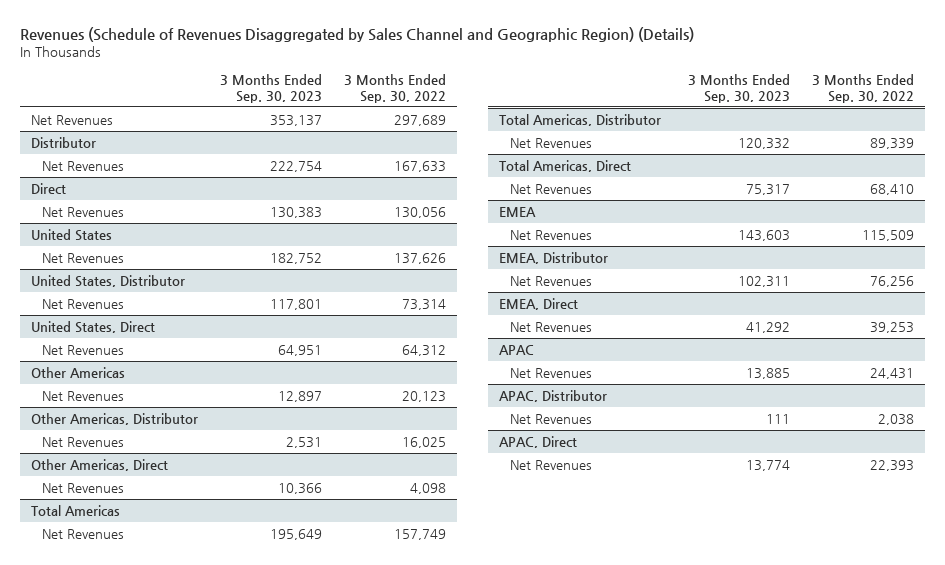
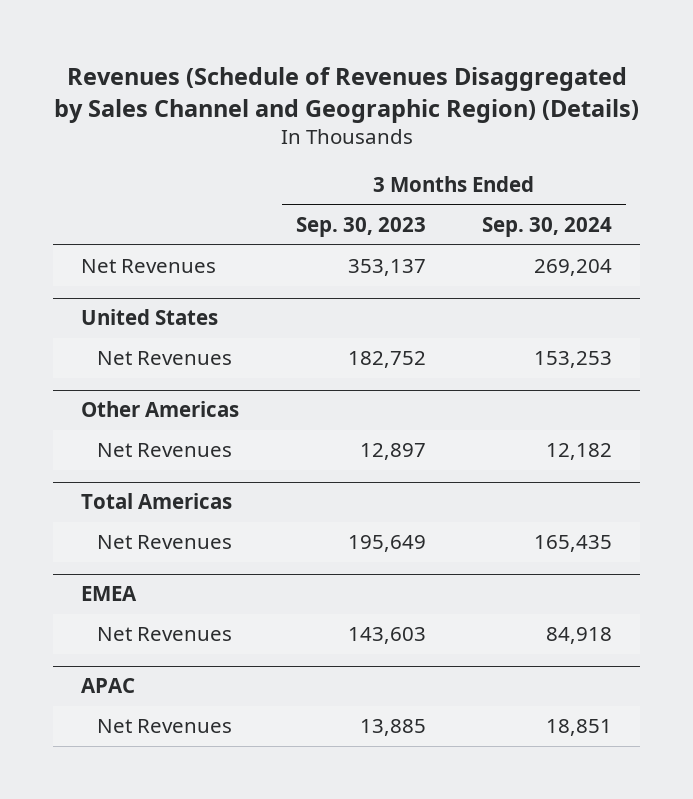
- | 3 Months Ended Sep. 30, 2023 | 3 Months Ended Sep. 30, 2022
+ | 3 Months Ended Sep. 30, 2023 | 3 Months Ended Sep. 30, 2024
- Distributor
- Net Revenues | 222,754 | 167,633
- Direct
- Net Revenues | 130,383 | 130,056
- United States, Distributor
- Net Revenues | 117,801 | 73,314
- United States, Direct
- Net Revenues | 64,951 | 64,312
- Other Americas, Distributor
- Net Revenues | 2,531 | 16,025
- Other Americas, Direct
- Net Revenues | 10,366 | 4,098
- Total Americas, Distributor
- Net Revenues | 120,332 | 89,339
- Total Americas, Direct
- Net Revenues | 75,317 | 68,410
- EMEA, Distributor
- Net Revenues | 102,311 | 76,256
- EMEA, Direct
- Net Revenues | 41,292 | 39,253
- APAC, Distributor
- Net Revenues | 111 | 2,038
- APAC, Direct
- Net Revenues | 13,774 | 22,393

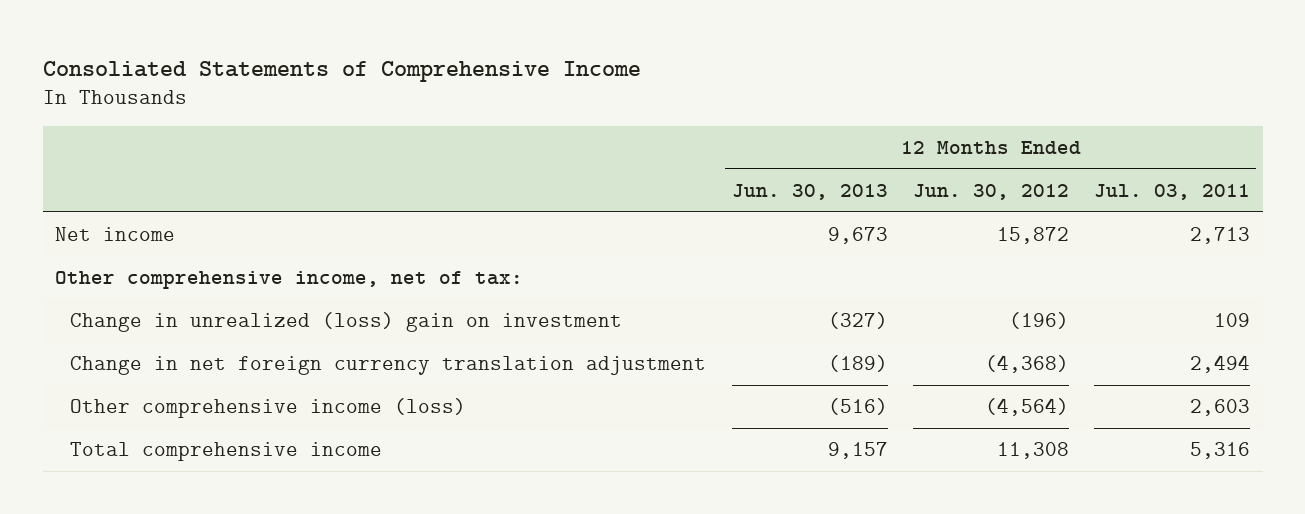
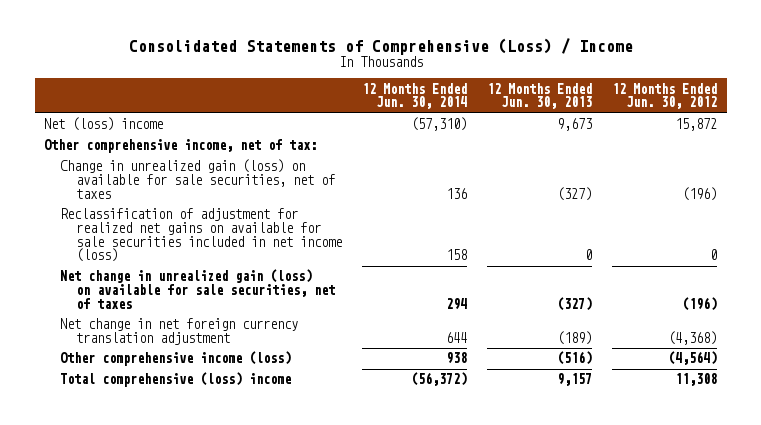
- Consoliated Statements of Comprehensive Income
+ Consolidated Statements of Comprehensive (Loss) / Income
- | 12 Months Ended Jun. 30, 2013 | 12 Months Ended Jun. 30, 2012 | 12 Months Ended Jul. 03, 2011
+ | 12 Months Ended Jun. 30, 2014 | 12 Months Ended Jun. 30, 2013 | 12 Months Ended Jun. 30, 2012
- Net income | 9,673 | 15,872 | 2,713
+ Net (loss) income | (57,310) | 9,673 | 15,872
- Change in unrealized (loss) gain on investment | (327) | (196) | 109
- Change in net foreign currency translation adjustment | (189) | (4,368) | 2,494
+ Change in unrealized gain (loss) on available for sale securities, net of taxes | 136 | (327) | (196)
+ Reclassification of adjustment for realized net gains on available for sale securities included in net income (loss) | 158 | 0 | 0
+ Net change in unrealized gain (loss) on available for sale securities, net of taxes | 294 | (327) | (196)
+ Net change in net foreign currency translation adjustment | 644 | (189) | (4,368)
- Total comprehensive income | 9,157 | 11,308 | 5,316
+ Total comprehensive (loss) income | (56,372) | 9,157 | 11,308

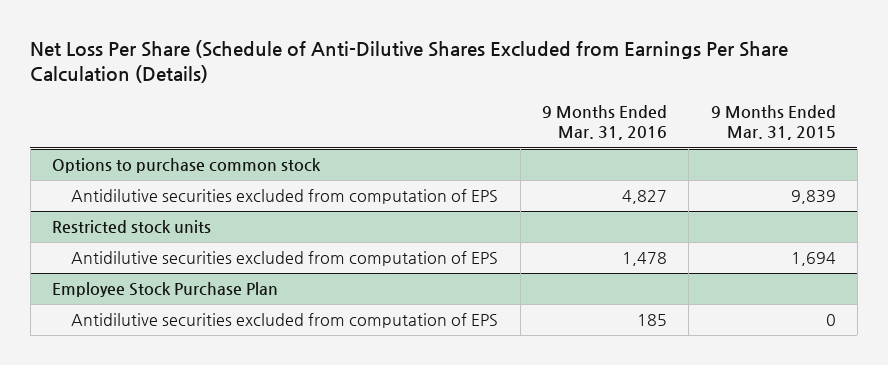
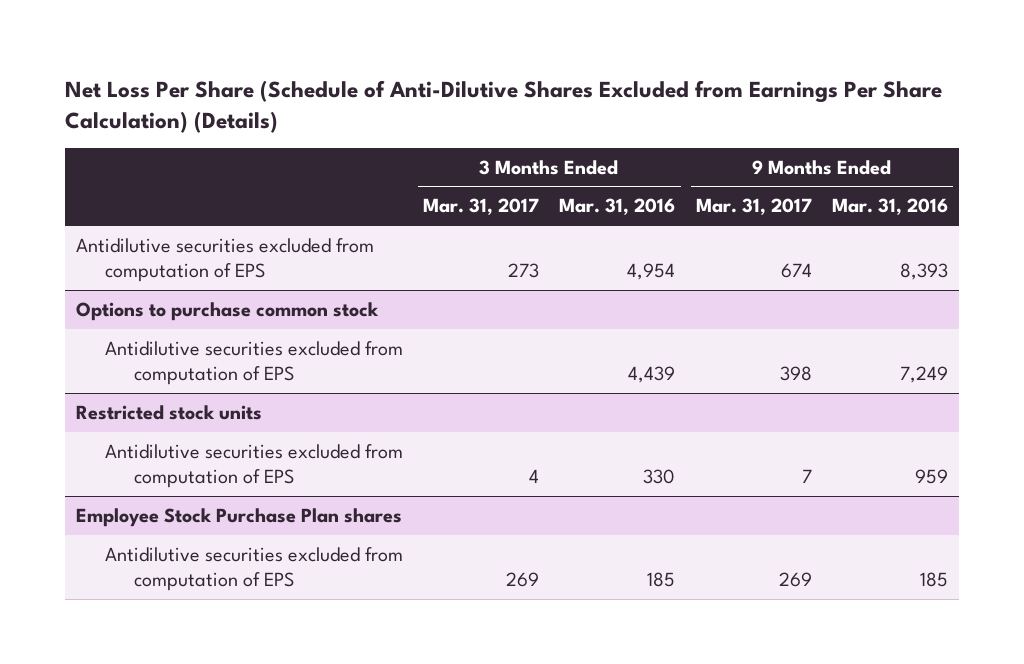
- Net Loss Per Share (Schedule of Anti-Dilutive Shares Excluded from Earnings Per Share Calculation (Details)
+ Net Loss Per Share (Schedule of Anti-Dilutive Shares Excluded from Earnings Per Share Calculation) (Details)
- | 9 Months Ended Mar. 31, 2016 | 9 Months Ended Mar. 31, 2015
+ | 3 Months Ended Mar. 31, 2017 | 3 Months Ended Mar. 31, 2016 | 9 Months Ended Mar. 31, 2017 | 9 Months Ended Mar. 31, 2016
+ Antidilutive securities excluded from computation of EPS | 273 | 4,954 | 674 | 8,393
@ Options to purchase common stock
- Antidilutive securities excluded from computation of EPS | 4,827 | 9,839
+ Antidilutive securities excluded from computation of EPS | | 4,439 | 398 | 7,249
@ Restricted stock units
- Antidilutive securities excluded from computation of EPS | 1,478 | 1,694
- Employee Stock Purchase Plan
@ Restricted stock units
+ Antidilutive securities excluded from computation of EPS | 4 | 330 | 7 | 959
+ Employee Stock Purchase Plan shares

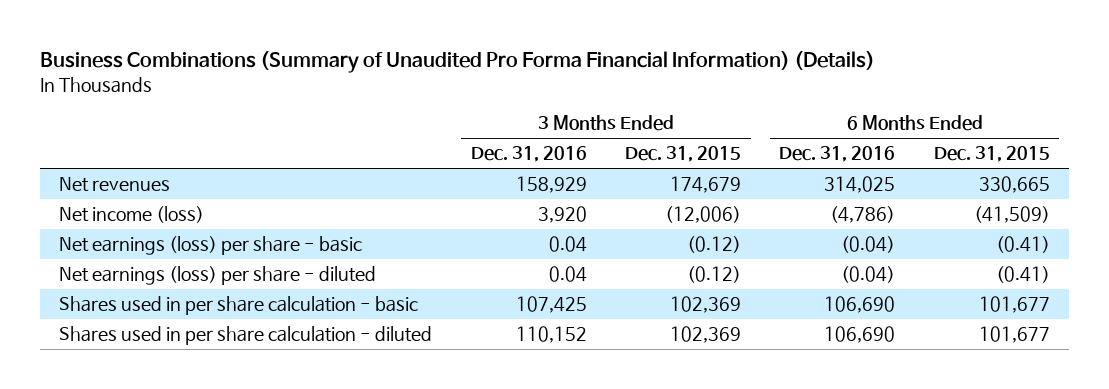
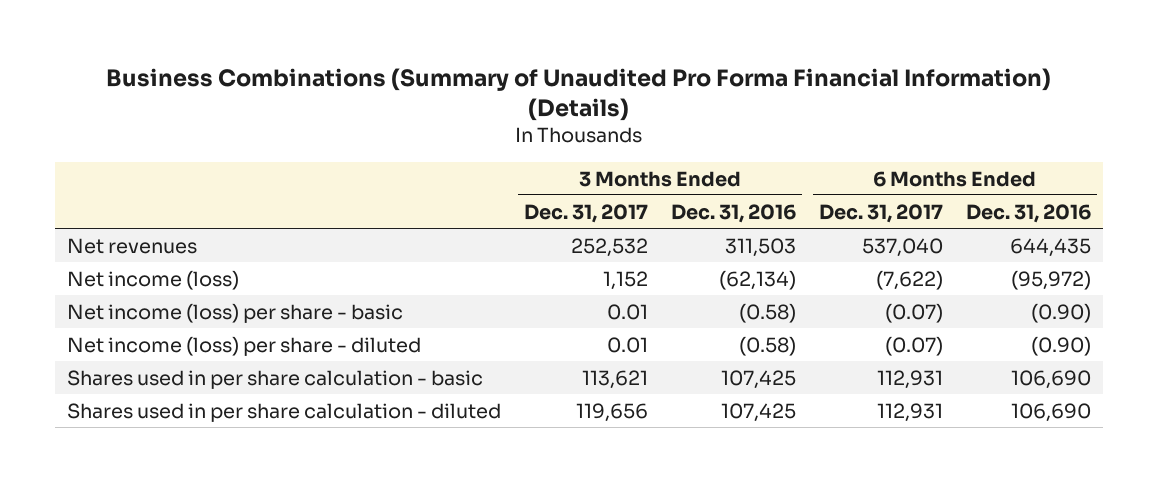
- | 3 Months Ended Dec. 31, 2016 | 3 Months Ended Dec. 31, 2015 | 6 Months Ended Dec. 31, 2016 | 6 Months Ended Dec. 31, 2015
+ | 3 Months Ended Dec. 31, 2017 | 3 Months Ended Dec. 31, 2016 | 6 Months Ended Dec. 31, 2017 | 6 Months Ended Dec. 31, 2016
- Net revenues | 158,929 | 174,679 | 314,025 | 330,665
- Net income (loss) | 3,920 | (12,006) | (4,786) | (41,509)
- Net earnings (loss) per share - basic | 0.04 | (0.12) | (0.04) | (0.41)
- Net earnings (loss) per share - diluted | 0.04 | (0.12) | (0.04) | (0.41)
+ Net revenues | 252,532 | 311,503 | 537,040 | 644,435
+ Net income (loss) | 1,152 | (62,134) | (7,622) | (95,972)
+ Net income (loss) per share - basic | 0.01 | (0.58) | (0.07) | (0.90)
+ Net income (loss) per share - diluted | 0.01 | (0.58) | (0.07) | (0.90)
- Shares used in per share calculation - diluted | 110,152 | 102,369 | 106,690 | 101,677
+ Shares used in per share calculation - diluted | 119,656 | 107,425 | 112,931 | 106,690

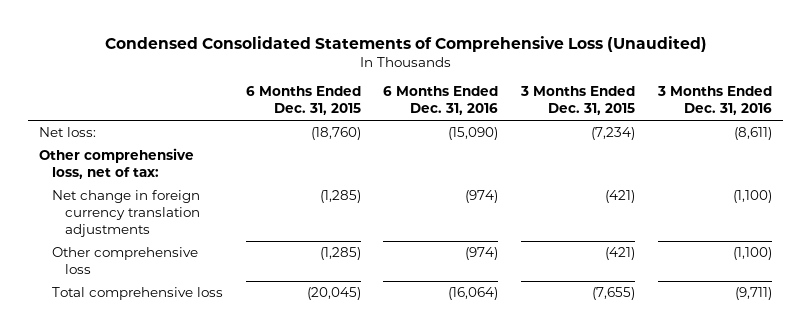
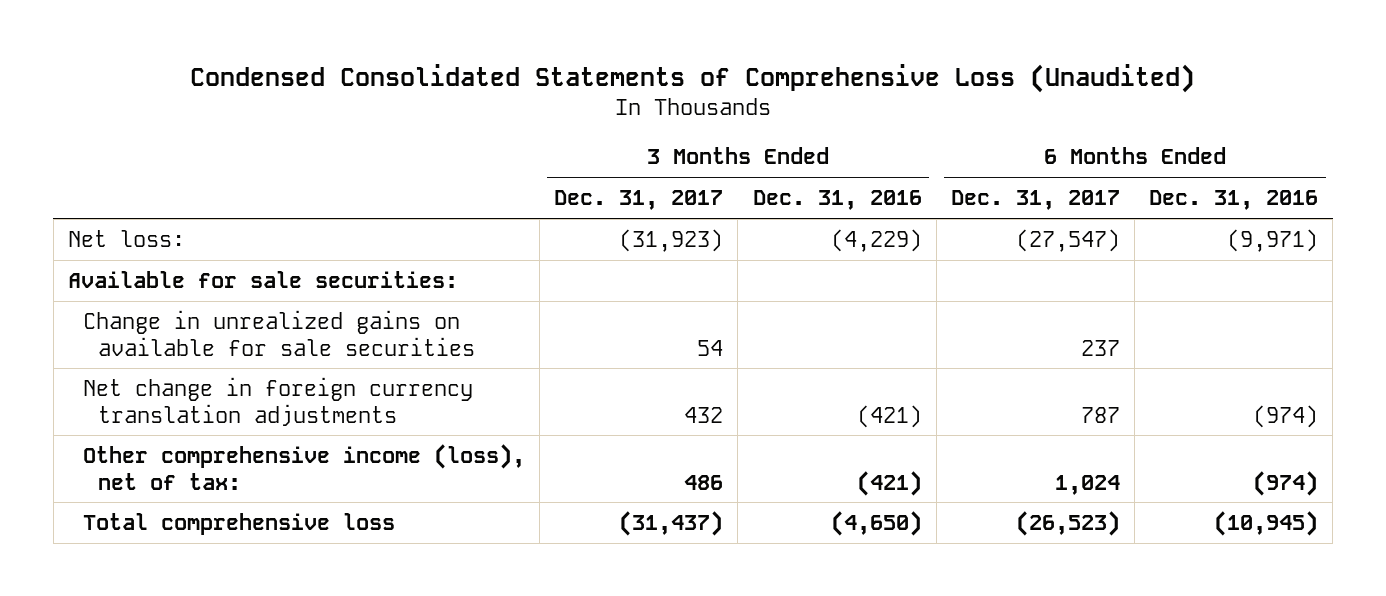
- | 6 Months Ended Dec. 31, 2015 | 6 Months Ended Dec. 31, 2016 | 3 Months Ended Dec. 31, 2015 | 3 Months Ended Dec. 31, 2016
+ | 3 Months Ended Dec. 31, 2017 | 3 Months Ended Dec. 31, 2016 | 6 Months Ended Dec. 31, 2017 | 6 Months Ended Dec. 31, 2016
- Net loss: | (18,760) | (15,090) | (7,234) | (8,611)
- Other comprehensive loss, net of tax:
- Net change in foreign currency translation adjustments | (1,285) | (974) | (421) | (1,100)
- Other comprehensive loss | (1,285) | (974) | (421) | (1,100)
- Total comprehensive loss | (20,045) | (16,064) | (7,655) | (9,711)
+ Net loss: | (31,923) | (4,229) | (27,547) | (9,971)
+ Available for sale securities:
+ Change in unrealized gains on available for sale securities | 54 | | 237 |
+ Net change in foreign currency translation adjustments | 432 | (421) | 787 | (974)
+ Other comprehensive income (loss), net of tax: | 486 | (421) | 1,024 | (974)
+ Total comprehensive loss | (31,437) | (4,650) | (26,523) | (10,945)

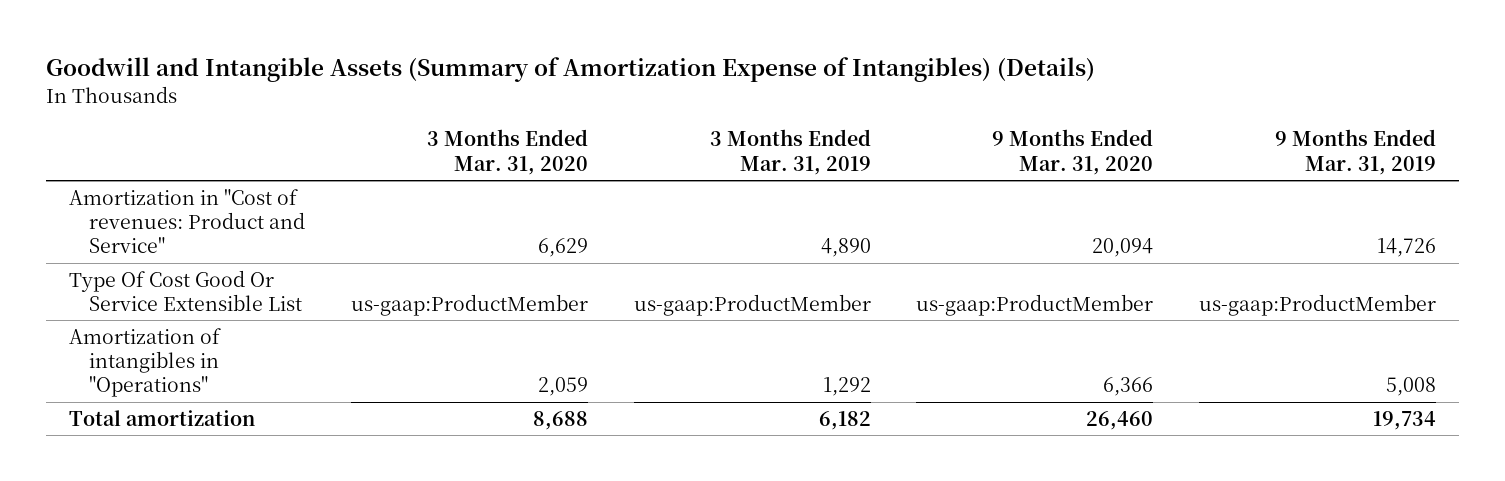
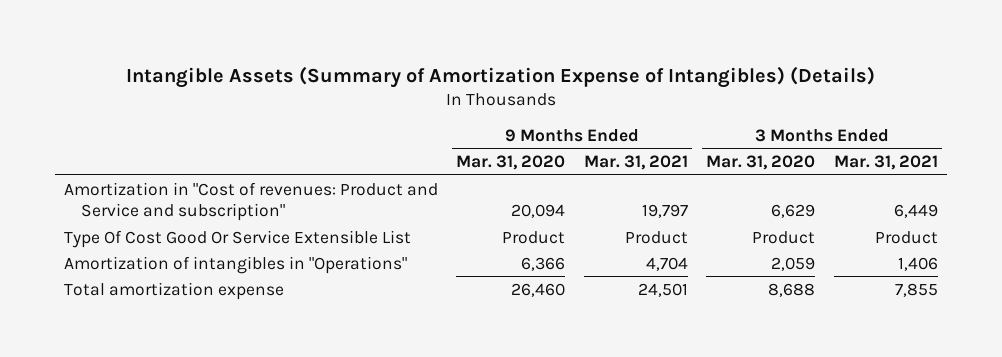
- Goodwill and Intangible Assets (Summary of Amortization Expense of Intangibles) (Details)
+ Intangible Assets (Summary of Amortization Expense of Intangibles) (Details)
- | 3 Months Ended Mar. 31, 2020 | 3 Months Ended Mar. 31, 2019 | 9 Months Ended Mar. 31, 2020 | 9 Months Ended Mar. 31, 2019
+ | 9 Months Ended Mar. 31, 2020 | 9 Months Ended Mar. 31, 2021 | 3 Months Ended Mar. 31, 2020 | 3 Months Ended Mar. 31, 2021
- Amortization in "Cost of revenues: Product and Service" | 6,629 | 4,890 | 20,094 | 14,726
- Type Of Cost Good Or Service Extensible List | us-gaap:ProductMember | us-gaap:ProductMember | us-gaap:ProductMember | us-gaap:ProductMember
+ Amortization in "Cost of revenues: Product and Service and subscription" | 20,094 | 19,797 | 6,629 | 6,449
+ Type Of Cost Good Or Service Extensible List | Product | Product | Product | Product
- Total amortization | 8,688 | 6,182 | 26,460 | 19,734
+ Total amortization expense | 26,460 | 24,501 | 8,688 | 7,855

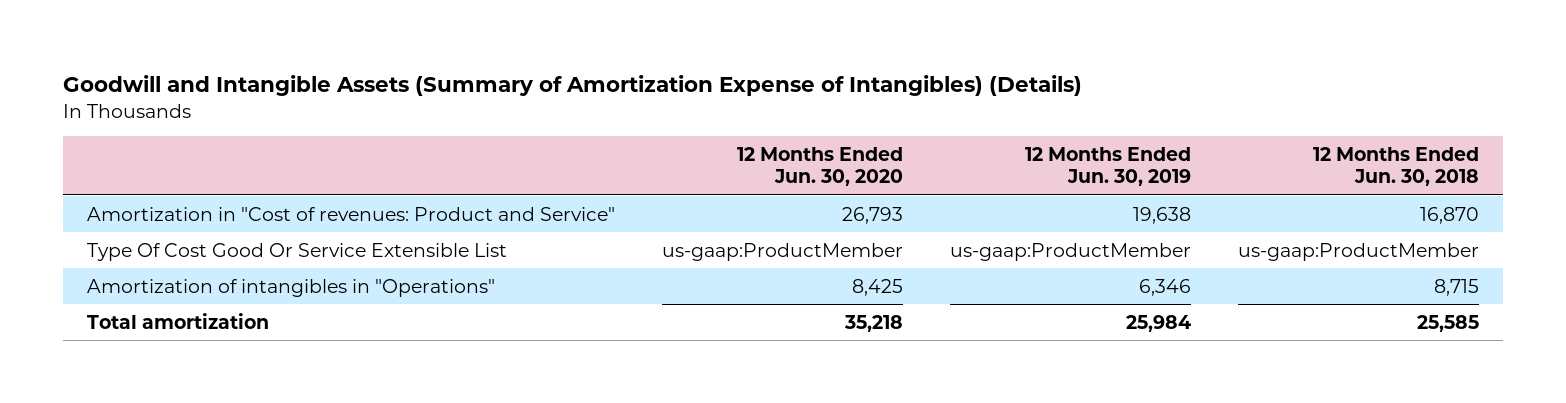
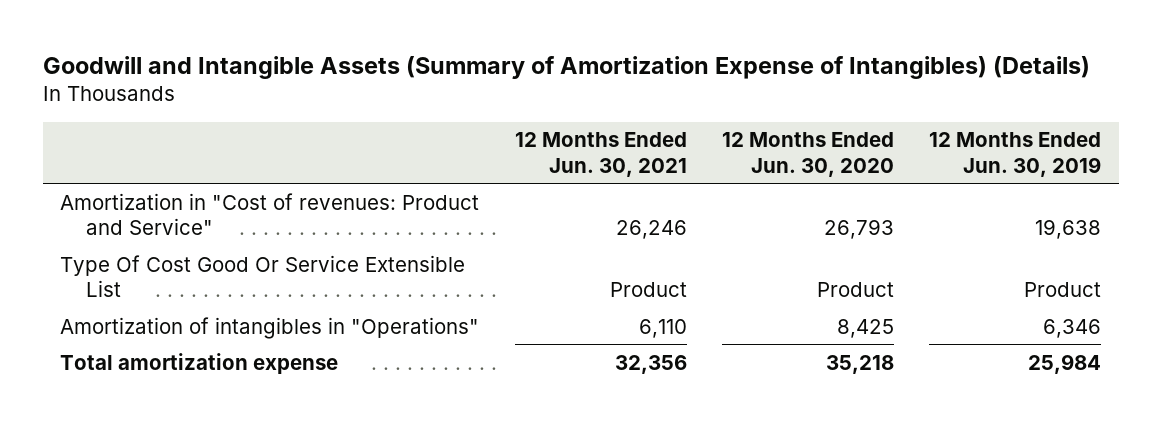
- | 12 Months Ended Jun. 30, 2020 | 12 Months Ended Jun. 30, 2019 | 12 Months Ended Jun. 30, 2018
+ | 12 Months Ended Jun. 30, 2021 | 12 Months Ended Jun. 30, 2020 | 12 Months Ended Jun. 30, 2019
- Type Of Cost Good Or Service Extensible List | us-gaap:ProductMember | us-gaap:ProductMember | us-gaap:ProductMember
+ Type Of Cost Good Or Service Extensible List | Product | Product | Product
- Total amortization | 35,218 | 25,984 | 25,585
+ Total amortization expense | 32,356 | 35,218 | 25,984

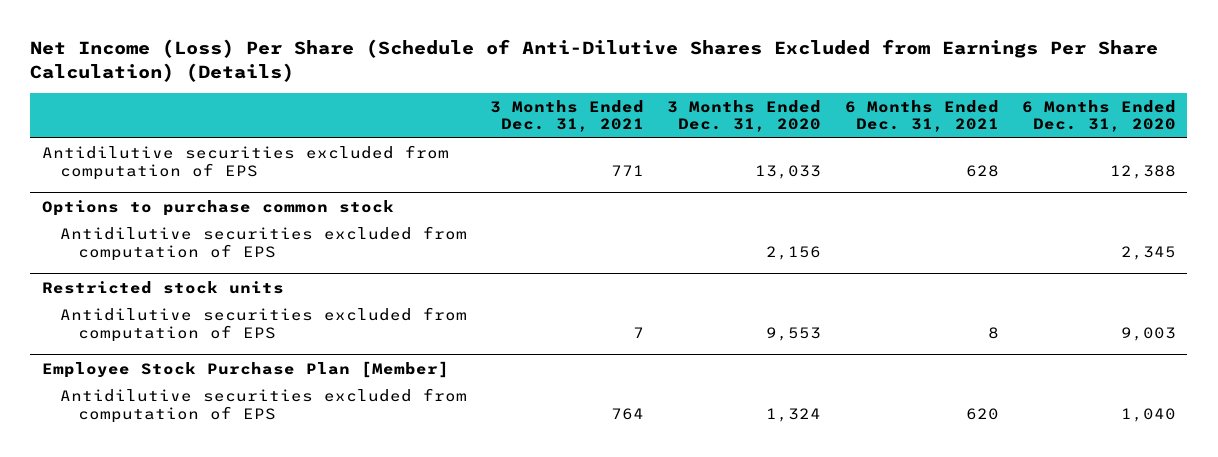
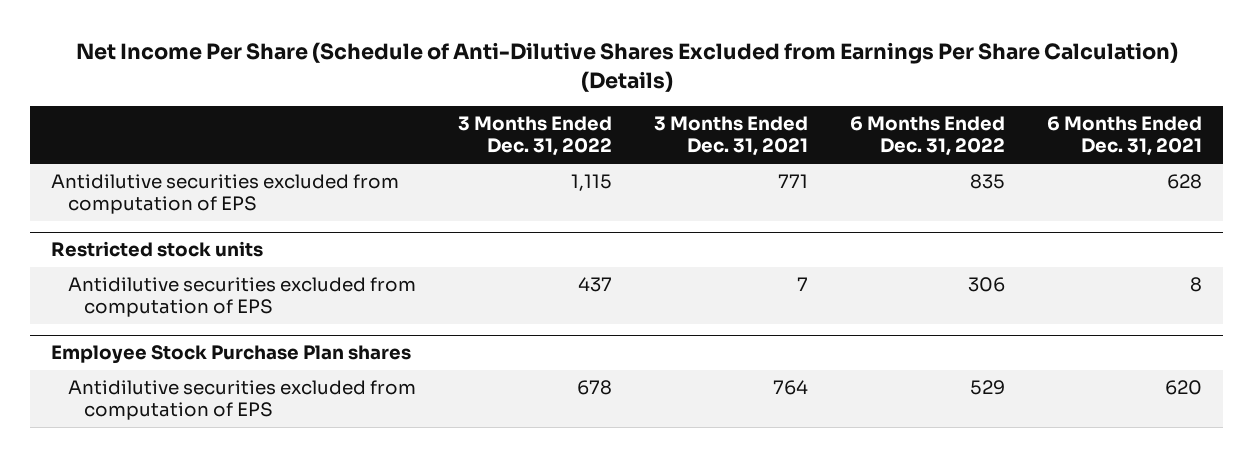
- Net Income (Loss) Per Share (Schedule of Anti-Dilutive Shares Excluded from Earnings Per Share Calculation) (Details)
+ Net Income Per Share (Schedule of Anti-Dilutive Shares Excluded from Earnings Per Share Calculation) (Details)
- | 3 Months Ended Dec. 31, 2021 | 3 Months Ended Dec. 31, 2020 | 6 Months Ended Dec. 31, 2021 | 6 Months Ended Dec. 31, 2020
+ | 3 Months Ended Dec. 31, 2022 | 3 Months Ended Dec. 31, 2021 | 6 Months Ended Dec. 31, 2022 | 6 Months Ended Dec. 31, 2021
- Options to purchase common stock
- Antidilutive securities excluded from computation of EPS | | 2,156 | | 2,345
- Employee Stock Purchase Plan [Member]
+ Employee Stock Purchase Plan shares

